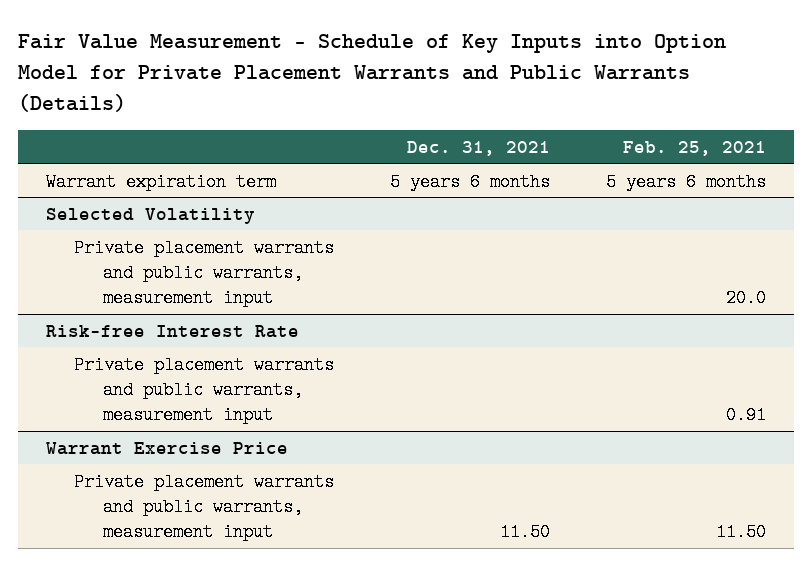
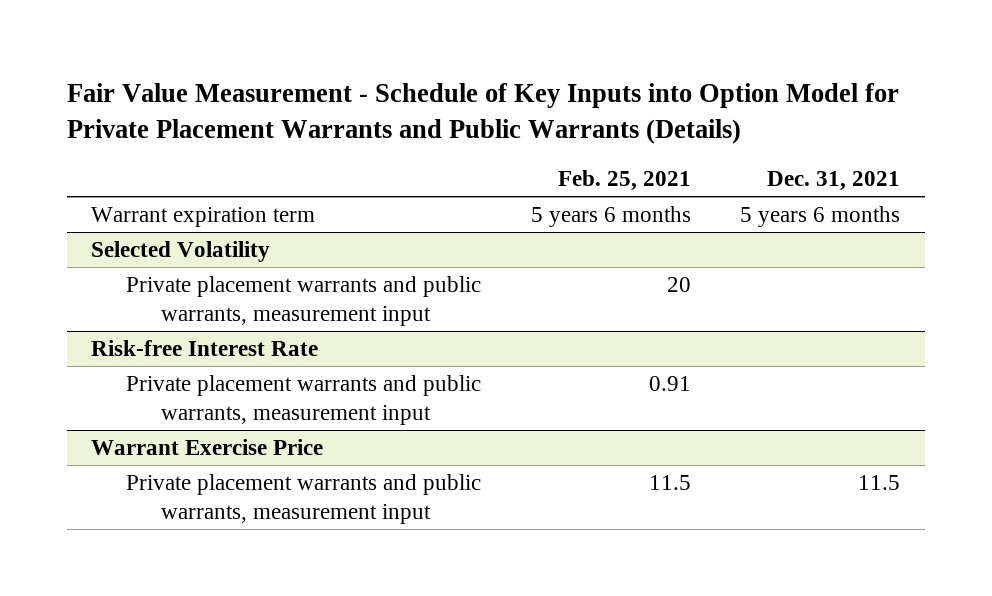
- | Dec. 31, 2021 | Feb. 25, 2021
+ | Feb. 25, 2021 | Dec. 31, 2021
@ Selected Volatility
- Private placement warrants and public warrants, measurement input | | 20.0
+ Private placement warrants and public warrants, measurement input | 20 |
@ Warrant Exercise Price
- Private placement warrants and public warrants, measurement input | 11.50 | 11.50
+ Private placement warrants and public warrants, measurement input | 11.5 | 11.5

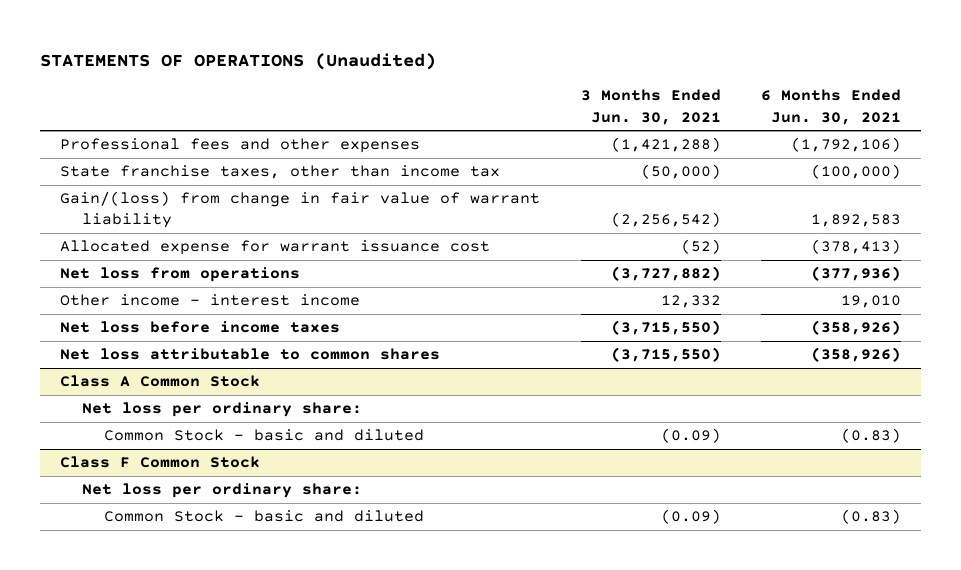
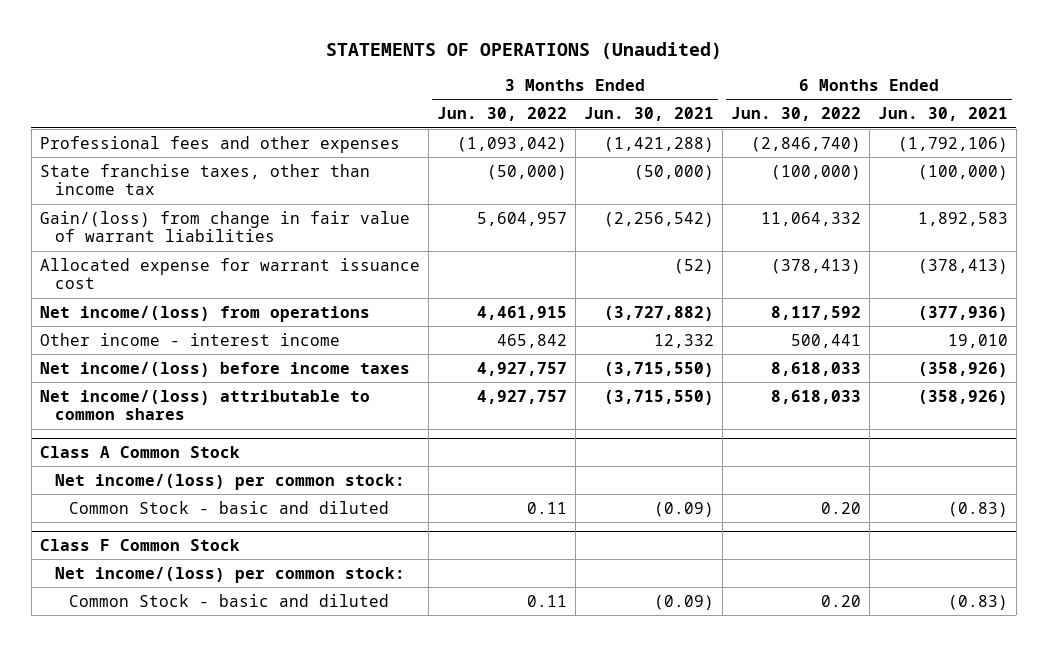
- | 3 Months Ended Jun. 30, 2021 | 6 Months Ended Jun. 30, 2021
+ | 3 Months Ended Jun. 30, 2022 | 3 Months Ended Jun. 30, 2021 | 6 Months Ended Jun. 30, 2022 | 6 Months Ended Jun. 30, 2021
- Gain/(loss) from change in fair value of warrant liability | (2,256,542) | 1,892,583
+ Gain/(loss) from change in fair value of warrant liabilities | 5,604,957 | (2,256,542) | 11,064,332 | 1,892,583
- Net loss from operations | (3,727,882) | (377,936)
+ Net income/(loss) from operations | 4,461,915 | (3,727,882) | 8,117,592 | (377,936)
- Net loss before income taxes | (3,715,550) | (358,926)
- Net loss attributable to common shares | (3,715,550) | (358,926)
+ Net income/(loss) before income taxes | 4,927,757 | (3,715,550) | 8,618,033 | (358,926)
+ Net income/(loss) attributable to common shares | 4,927,757 | (3,715,550) | 8,618,033 | (358,926)
@ Class A Common Stock
- Net loss per ordinary share:
+ Net income/(loss) per common stock:
@ Class F Common Stock
- Net loss per ordinary share:
+ Net income/(loss) per common stock:

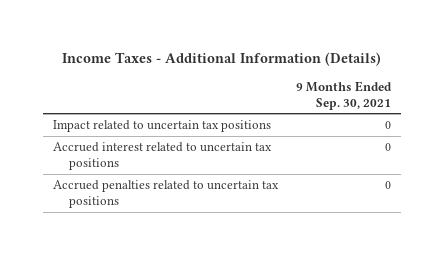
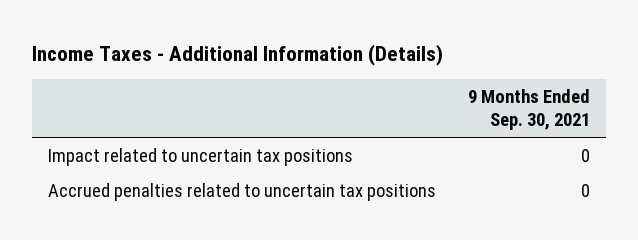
- Accrued interest related to uncertain tax positions | 0

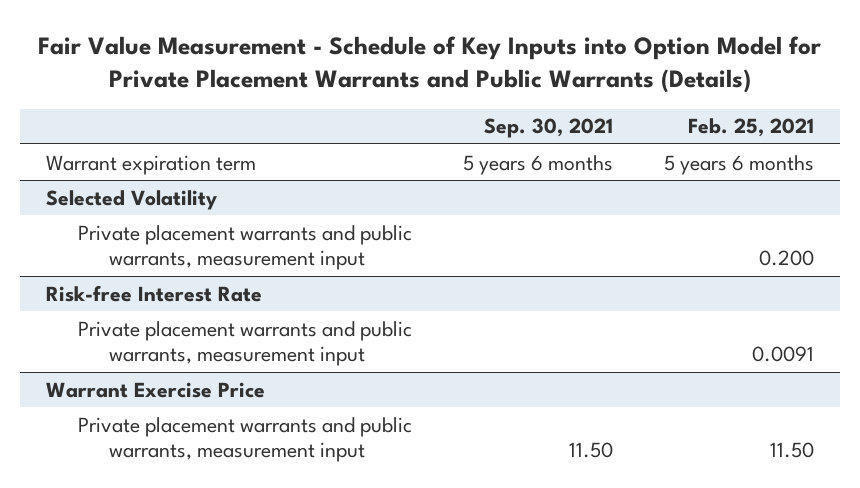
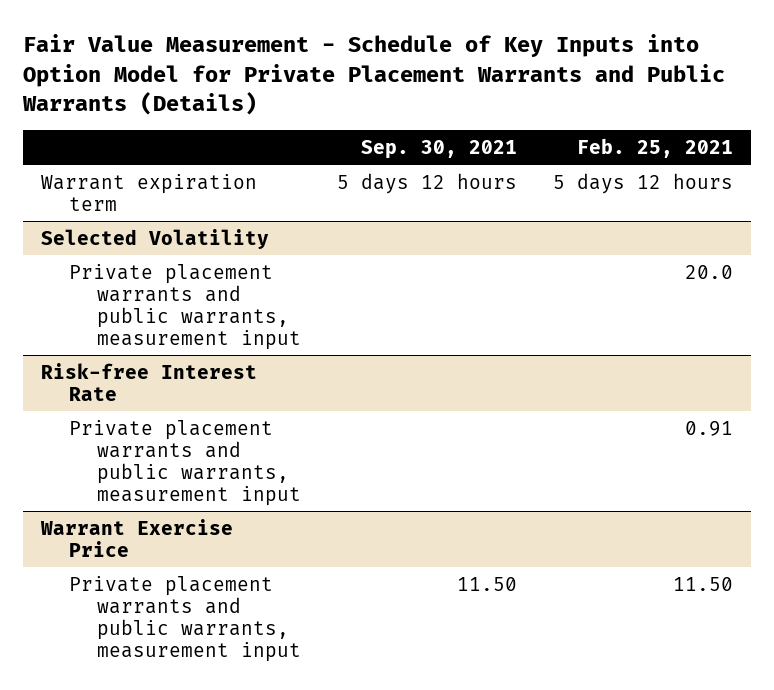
- Warrant expiration term | 5 years 6 months | 5 years 6 months
+ Warrant expiration term | 5 days 12 hours | 5 days 12 hours
@ Selected Volatility
- Private placement warrants and public warrants, measurement input | | 0.200
+ Private placement warrants and public warrants, measurement input | | 20.0
@ Risk-free Interest Rate
- Private placement warrants and public warrants, measurement input | | 0.0091
+ Private placement warrants and public warrants, measurement input | | 0.91

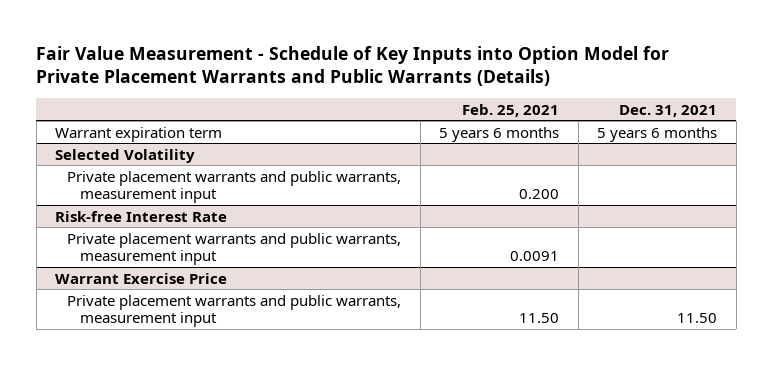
- | Sep. 30, 2021 | Feb. 25, 2021
+ | Feb. 25, 2021 | Dec. 31, 2021
- Warrant expiration term | 5 days 12 hours | 5 days 12 hours
+ Warrant expiration term | 5 years 6 months | 5 years 6 months
@ Selected Volatility
- Private placement warrants and public warrants, measurement input | | 20.0
+ Private placement warrants and public warrants, measurement input | 0.200 |
@ Risk-free Interest Rate
- Private placement warrants and public warrants, measurement input | | 0.91
+ Private placement warrants and public warrants, measurement input | 0.0091 |

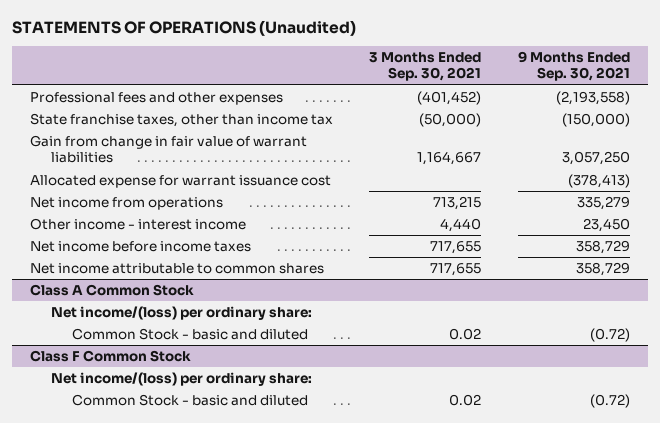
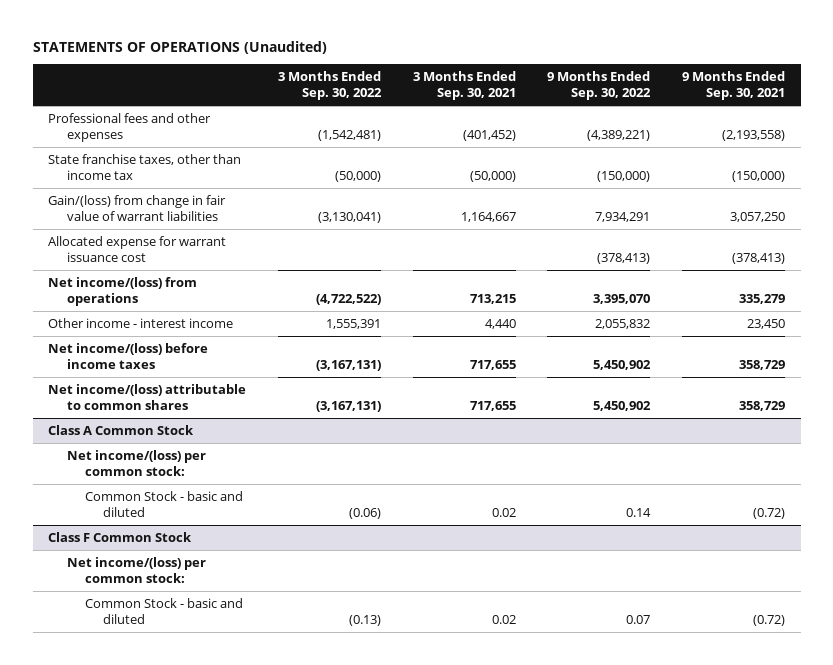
- | 3 Months Ended Sep. 30, 2021 | 9 Months Ended Sep. 30, 2021
+ | 3 Months Ended Sep. 30, 2022 | 3 Months Ended Sep. 30, 2021 | 9 Months Ended Sep. 30, 2022 | 9 Months Ended Sep. 30, 2021
- Gain from change in fair value of warrant liabilities | 1,164,667 | 3,057,250
+ Gain/(loss) from change in fair value of warrant liabilities | (3,130,041) | 1,164,667 | 7,934,291 | 3,057,250
- Net income from operations | 713,215 | 335,279
+ Net income/(loss) from operations | (4,722,522) | 713,215 | 3,395,070 | 335,279
- Net income before income taxes | 717,655 | 358,729
- Net income attributable to common shares | 717,655 | 358,729
+ Net income/(loss) before income taxes | (3,167,131) | 717,655 | 5,450,902 | 358,729
+ Net income/(loss) attributable to common shares | (3,167,131) | 717,655 | 5,450,902 | 358,729
@ Class A Common Stock
- Net income/(loss) per ordinary share:
+ Net income/(loss) per common stock:
@ Class F Common Stock
- Net income/(loss) per ordinary share:
+ Net income/(loss) per common stock:

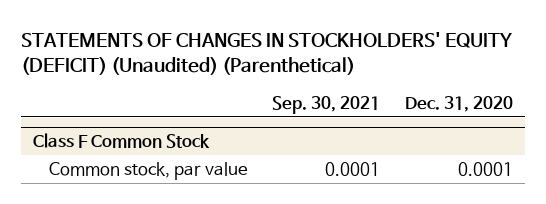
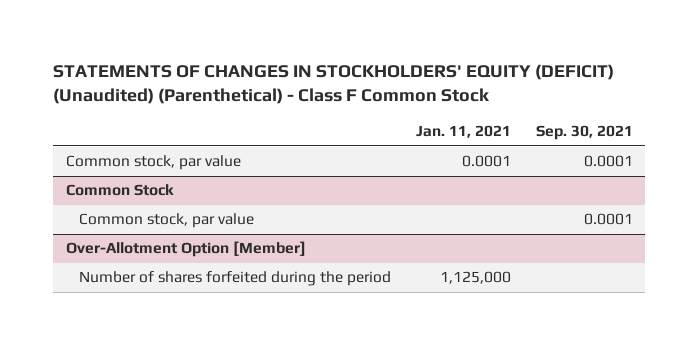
- STATEMENTS OF CHANGES IN STOCKHOLDERS' EQUITY (DEFICIT) (Unaudited) (Parenthetical)
+ STATEMENTS OF CHANGES IN STOCKHOLDERS' EQUITY (DEFICIT) (Unaudited) (Parenthetical) - Class F Common Stock
- | Sep. 30, 2021 | Dec. 31, 2020
+ | Jan. 11, 2021 | Sep. 30, 2021
- Class F Common Stock
+ Common Stock
+ Common stock, par value | | 0.0001
+ Over-Allotment Option [Member]
+ Number of shares forfeited during the period | 1,125,000 |

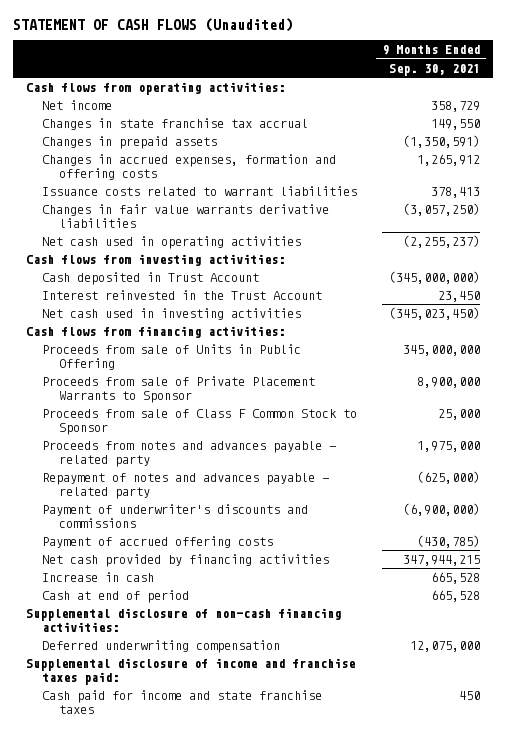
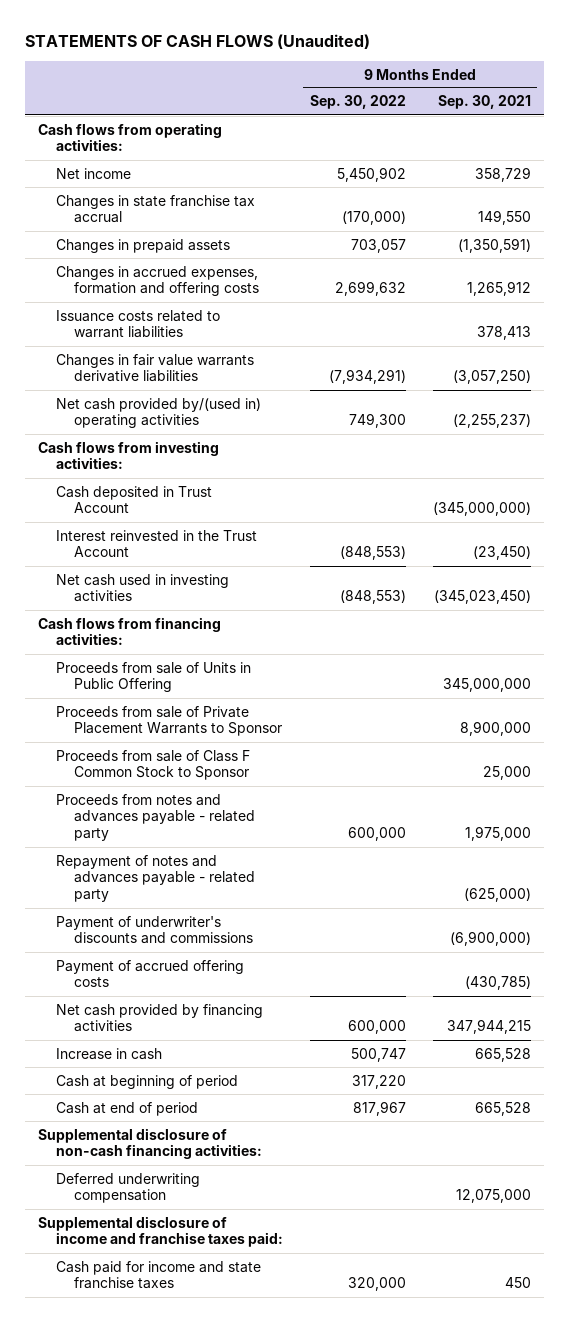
- STATEMENT OF CASH FLOWS (Unaudited)
+ STATEMENTS OF CASH FLOWS (Unaudited)
- | 9 Months Ended Sep. 30, 2021
+ | 9 Months Ended Sep. 30, 2022 | 9 Months Ended Sep. 30, 2021
- Net cash used in operating activities | (2,255,237)
+ Net cash provided by/(used in) operating activities | 749,300 | (2,255,237)
- Interest reinvested in the Trust Account | 23,450
+ Interest reinvested in the Trust Account | (848,553) | (23,450)
+ Cash at beginning of period | 317,220 |

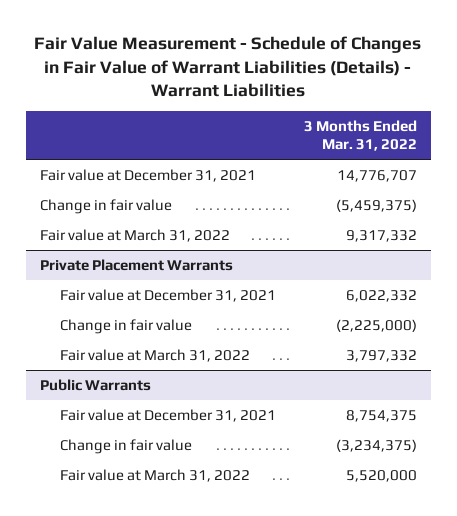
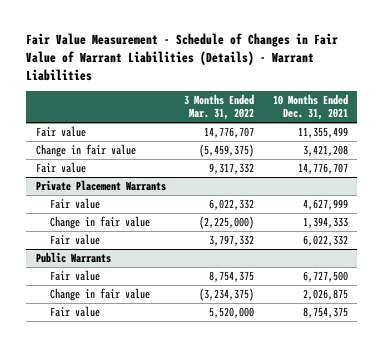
- | 3 Months Ended Mar. 31, 2022
+ | 3 Months Ended Mar. 31, 2022 | 10 Months Ended Dec. 31, 2021
- Fair value at December 31, 2021 | 14,776,707
+ Fair value | 14,776,707 | 11,355,499
- Fair value at March 31, 2022 | 9,317,332
+ Fair value | 9,317,332 | 14,776,707
@ Private Placement Warrants
- Fair value at December 31, 2021 | 6,022,332
+ Fair value | 6,022,332 | 4,627,999
- Fair value at March 31, 2022 | 3,797,332
+ Fair value | 3,797,332 | 6,022,332
@ Public Warrants
- Fair value at December 31, 2021 | 8,754,375
+ Fair value | 8,754,375 | 6,727,500
- Fair value at March 31, 2022 | 5,520,000
+ Fair value | 5,520,000 | 8,754,375

